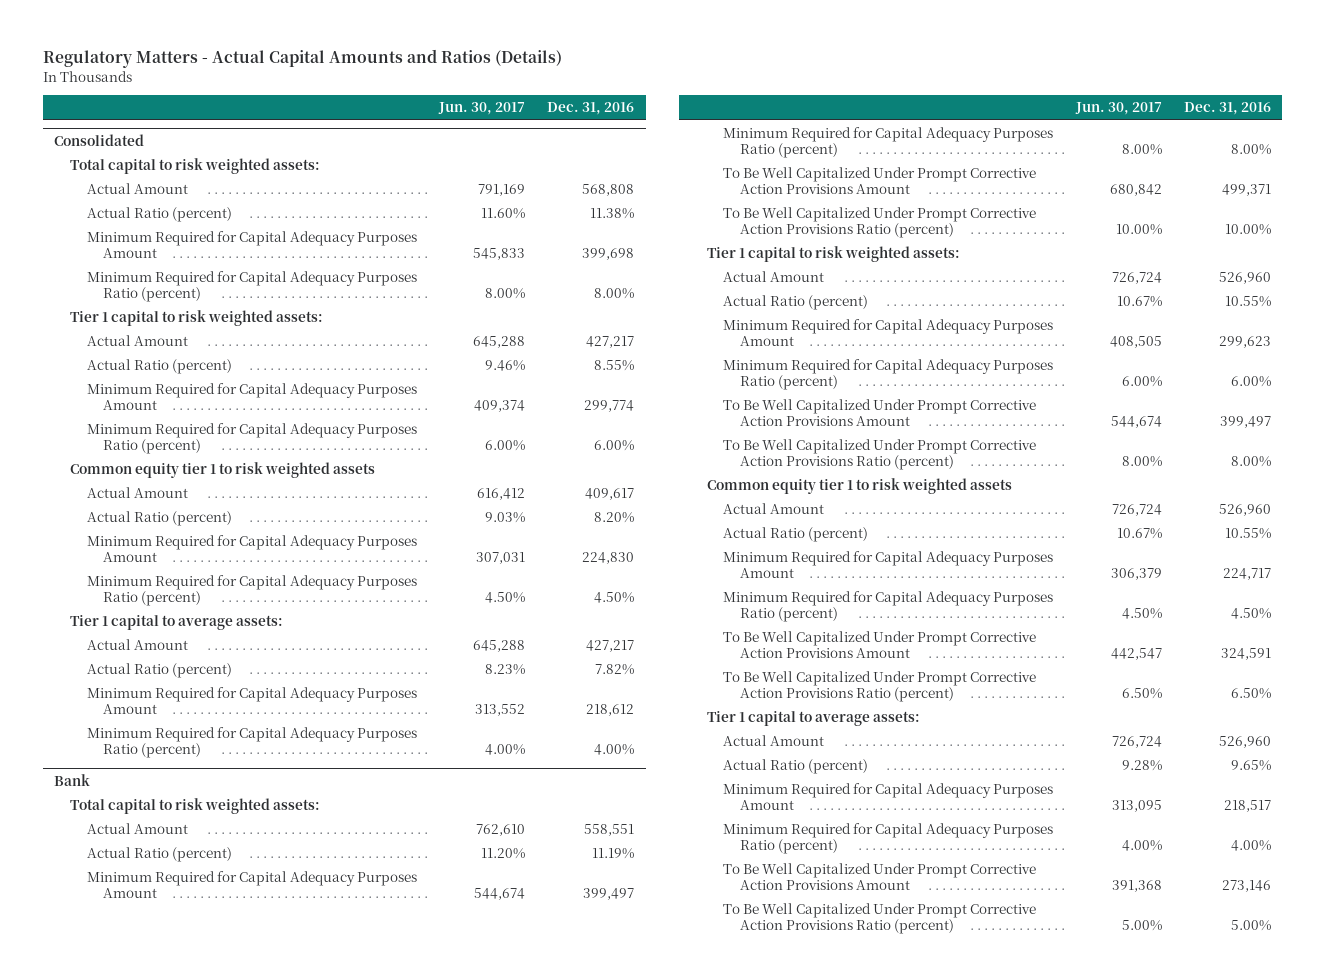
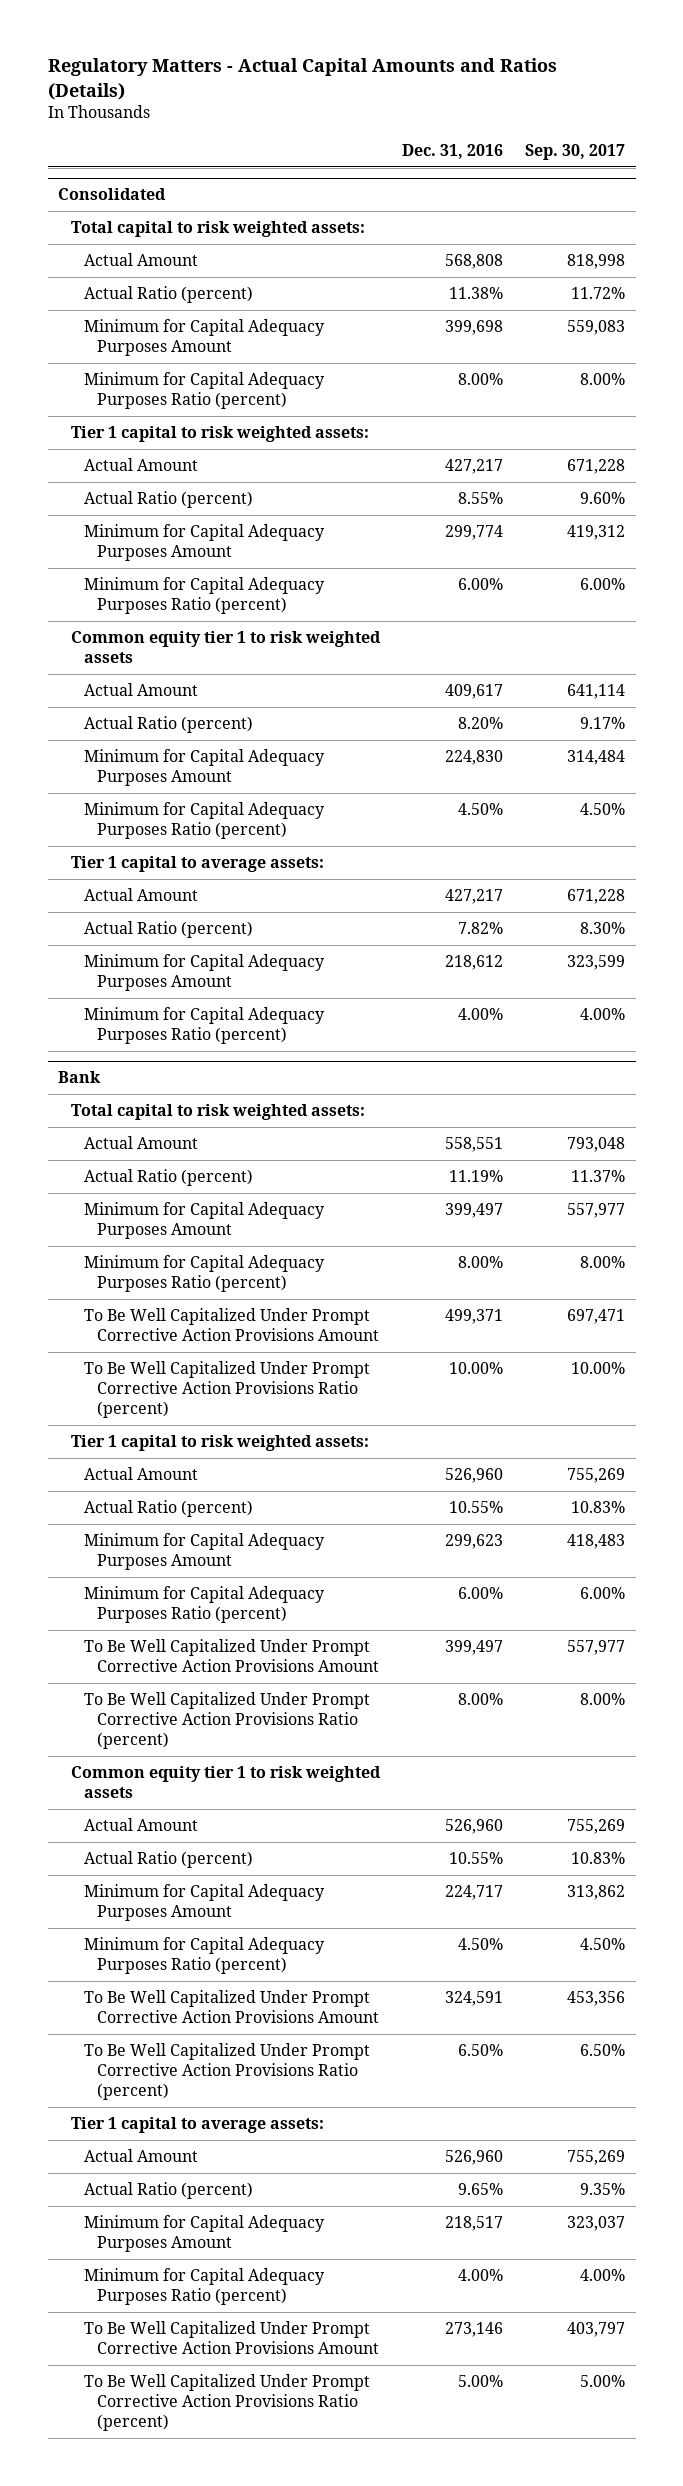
- | Jun. 30, 2017 | Dec. 31, 2016
+ | Dec. 31, 2016 | Sep. 30, 2017
@ Consolidated
- Minimum Required for Capital Adequacy Purposes Amount | 545,833 | 399,698
- Minimum Required for Capital Adequacy Purposes Ratio (percent) | 8.00% | 8.00%
+ Minimum for Capital Adequacy Purposes Amount | 399,698 | 559,083
+ Minimum for Capital Adequacy Purposes Ratio (percent) | 8.00% | 8.00%
- Minimum Required for Capital Adequacy Purposes Amount | 409,374 | 299,774
- Minimum Required for Capital Adequacy Purposes Ratio (percent) | 6.00% | 6.00%
+ Minimum for Capital Adequacy Purposes Amount | 299,774 | 419,312
+ Minimum for Capital Adequacy Purposes Ratio (percent) | 6.00% | 6.00%
- Minimum Required for Capital Adequacy Purposes Amount | 307,031 | 224,830
- Minimum Required for Capital Adequacy Purposes Ratio (percent) | 4.50% | 4.50%
+ Minimum for Capital Adequacy Purposes Amount | 224,830 | 314,484
+ Minimum for Capital Adequacy Purposes Ratio (percent) | 4.50% | 4.50%
- Minimum Required for Capital Adequacy Purposes Amount | 313,552 | 218,612
- Minimum Required for Capital Adequacy Purposes Ratio (percent) | 4.00% | 4.00%
+ Minimum for Capital Adequacy Purposes Amount | 218,612 | 323,599
+ Minimum for Capital Adequacy Purposes Ratio (percent) | 4.00% | 4.00%
@ Bank
- Minimum Required for Capital Adequacy Purposes Amount | 544,674 | 399,497
- Minimum Required for Capital Adequacy Purposes Ratio (percent) | 8.00% | 8.00%
+ Minimum for Capital Adequacy Purposes Amount | 399,497 | 557,977
+ Minimum for Capital Adequacy Purposes Ratio (percent) | 8.00% | 8.00%
- Minimum Required for Capital Adequacy Purposes Amount | 408,505 | 299,623
- Minimum Required for Capital Adequacy Purposes Ratio (percent) | 6.00% | 6.00%
+ Minimum for Capital Adequacy Purposes Amount | 299,623 | 418,483
+ Minimum for Capital Adequacy Purposes Ratio (percent) | 6.00% | 6.00%
- Minimum Required for Capital Adequacy Purposes Amount | 306,379 | 224,717
- Minimum Required for Capital Adequacy Purposes Ratio (percent) | 4.50% | 4.50%
+ Minimum for Capital Adequacy Purposes Amount | 224,717 | 313,862
+ Minimum for Capital Adequacy Purposes Ratio (percent) | 4.50% | 4.50%
- Minimum Required for Capital Adequacy Purposes Amount | 313,095 | 218,517
- Minimum Required for Capital Adequacy Purposes Ratio (percent) | 4.00% | 4.00%
+ Minimum for Capital Adequacy Purposes Amount | 218,517 | 323,037
+ Minimum for Capital Adequacy Purposes Ratio (percent) | 4.00% | 4.00%

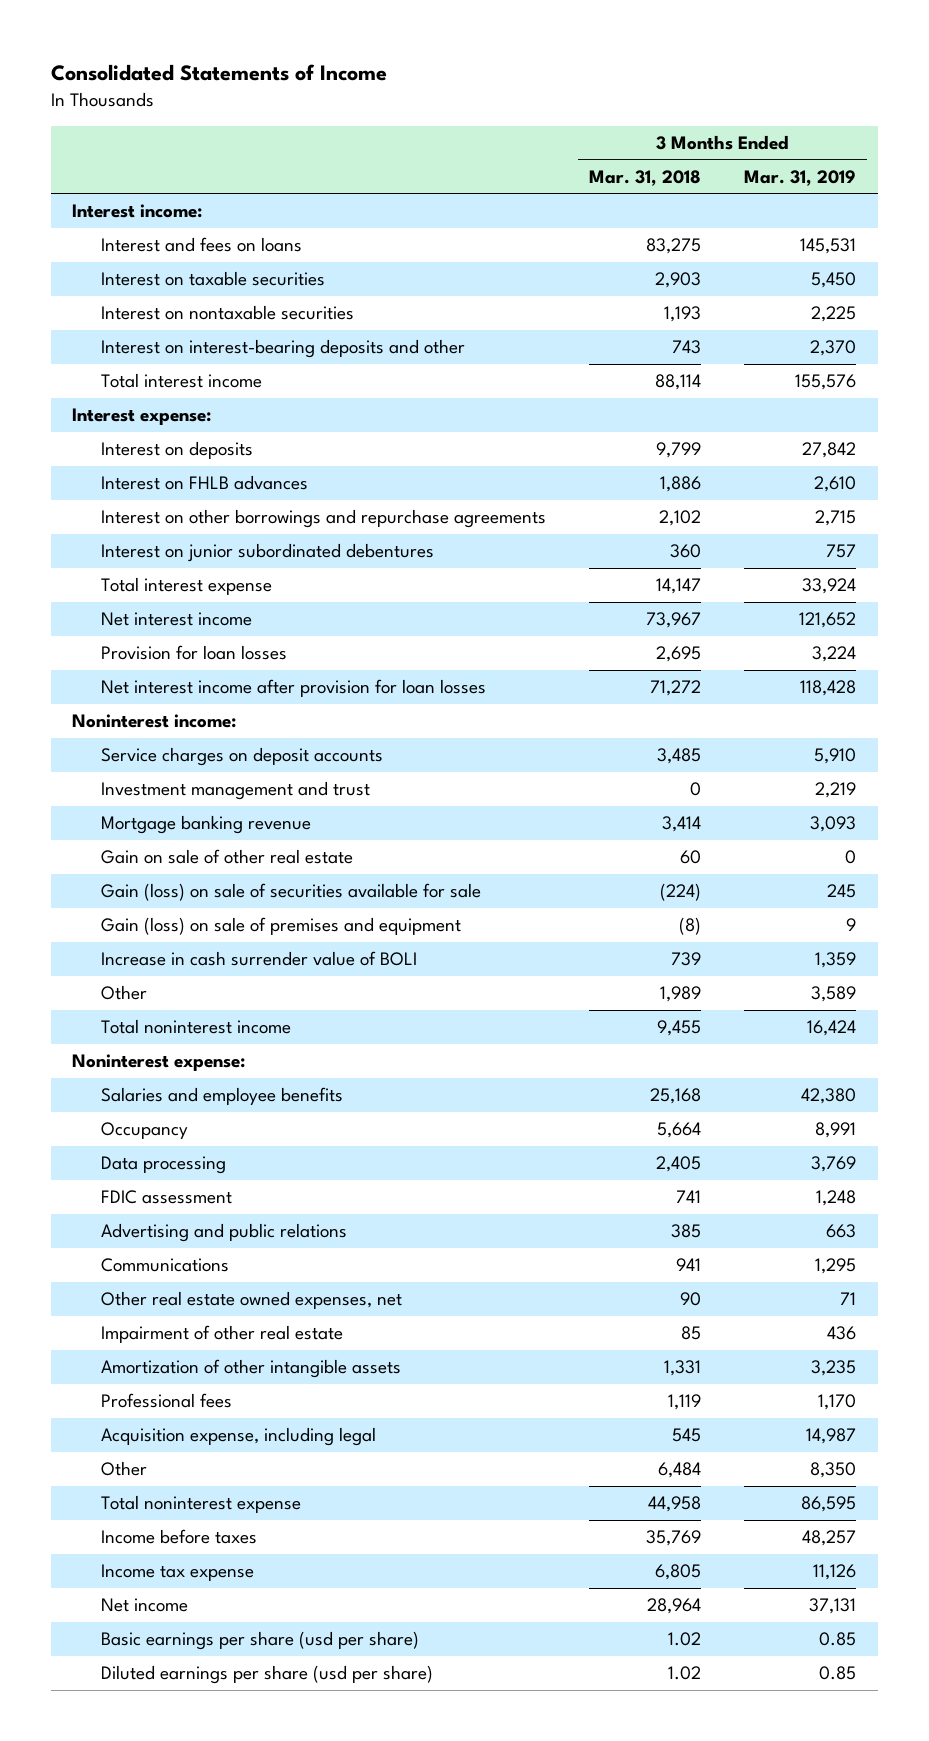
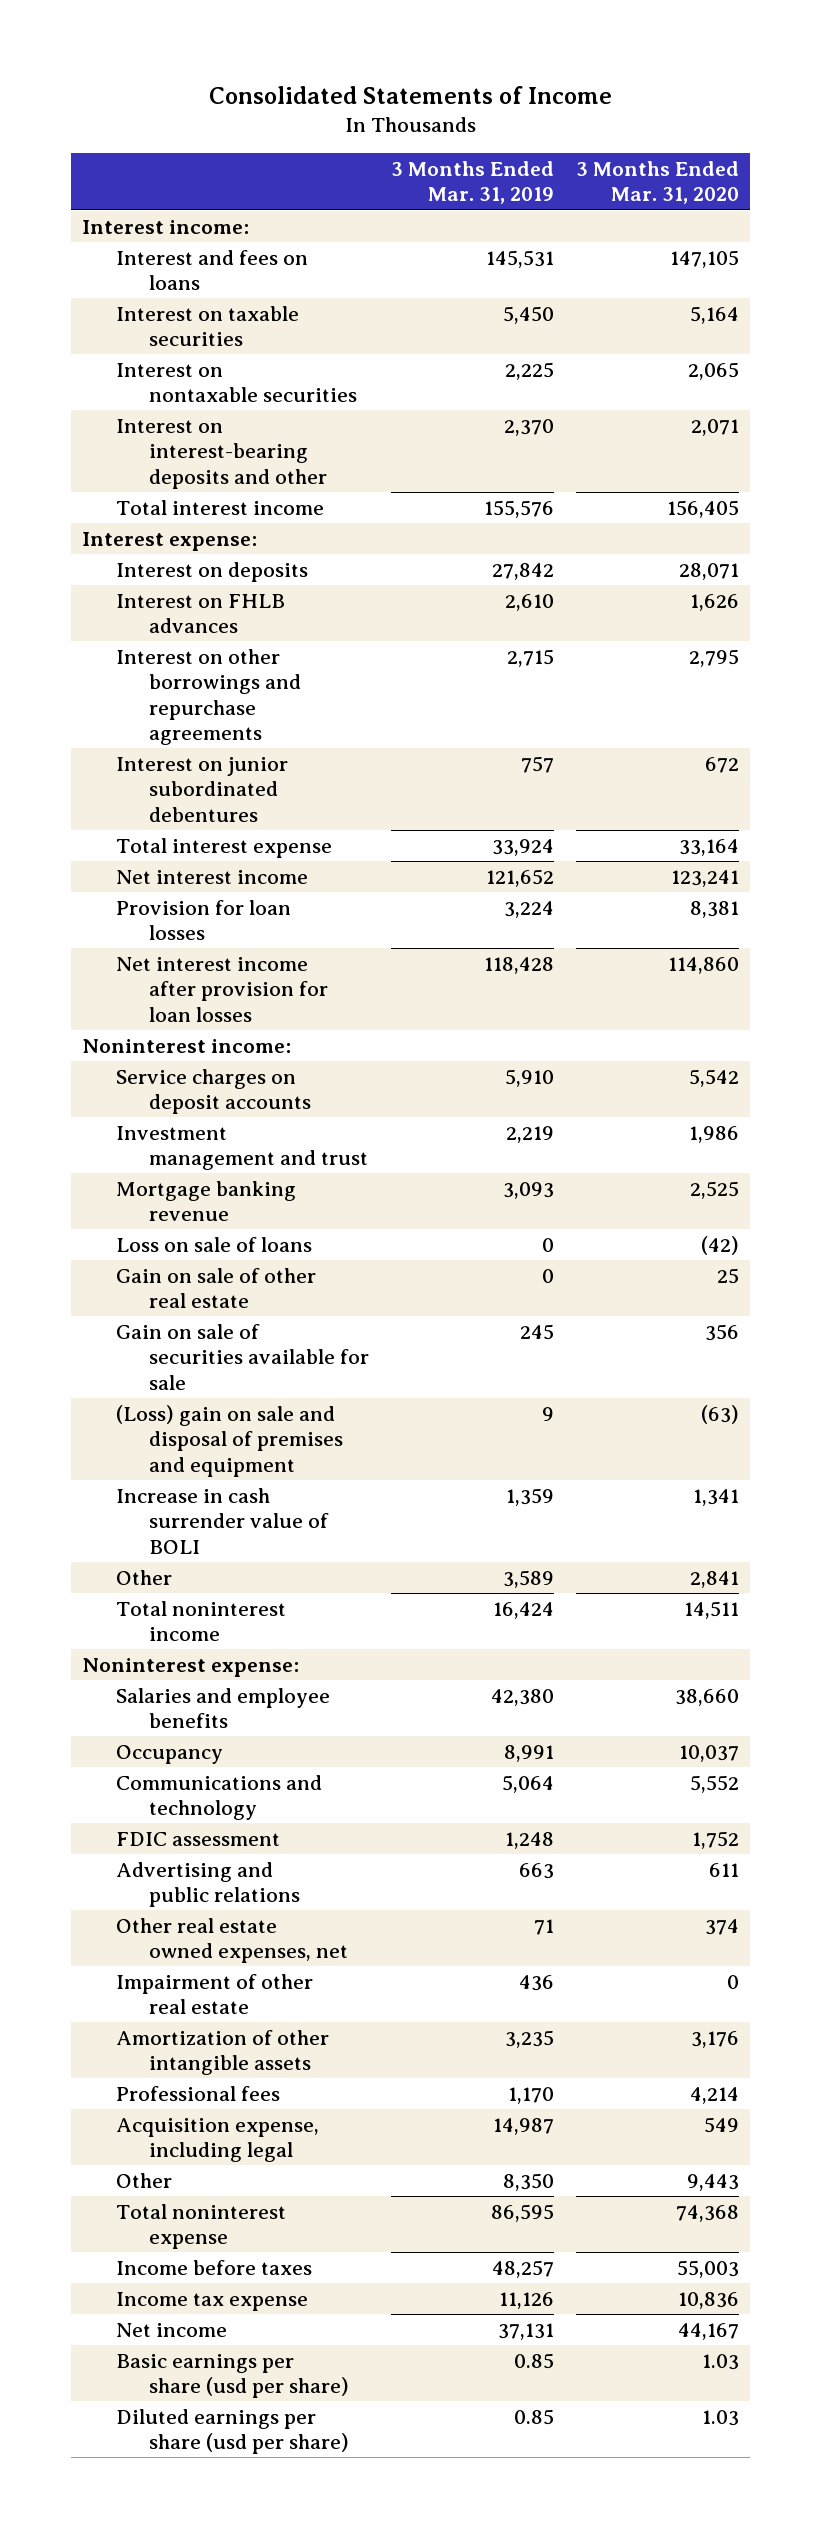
- | 3 Months Ended Mar. 31, 2018 | 3 Months Ended Mar. 31, 2019
+ | 3 Months Ended Mar. 31, 2019 | 3 Months Ended Mar. 31, 2020
+ Loss on sale of loans | 0 | (42)
- Gain (loss) on sale of securities available for sale | (224) | 245
- Gain (loss) on sale of premises and equipment | (8) | 9
+ Gain on sale of securities available for sale | 245 | 356
+ (Loss) gain on sale and disposal of premises and equipment | 9 | (63)
- Data processing | 2,405 | 3,769
+ Communications and technology | 5,064 | 5,552
- Communications | 941 | 1,295

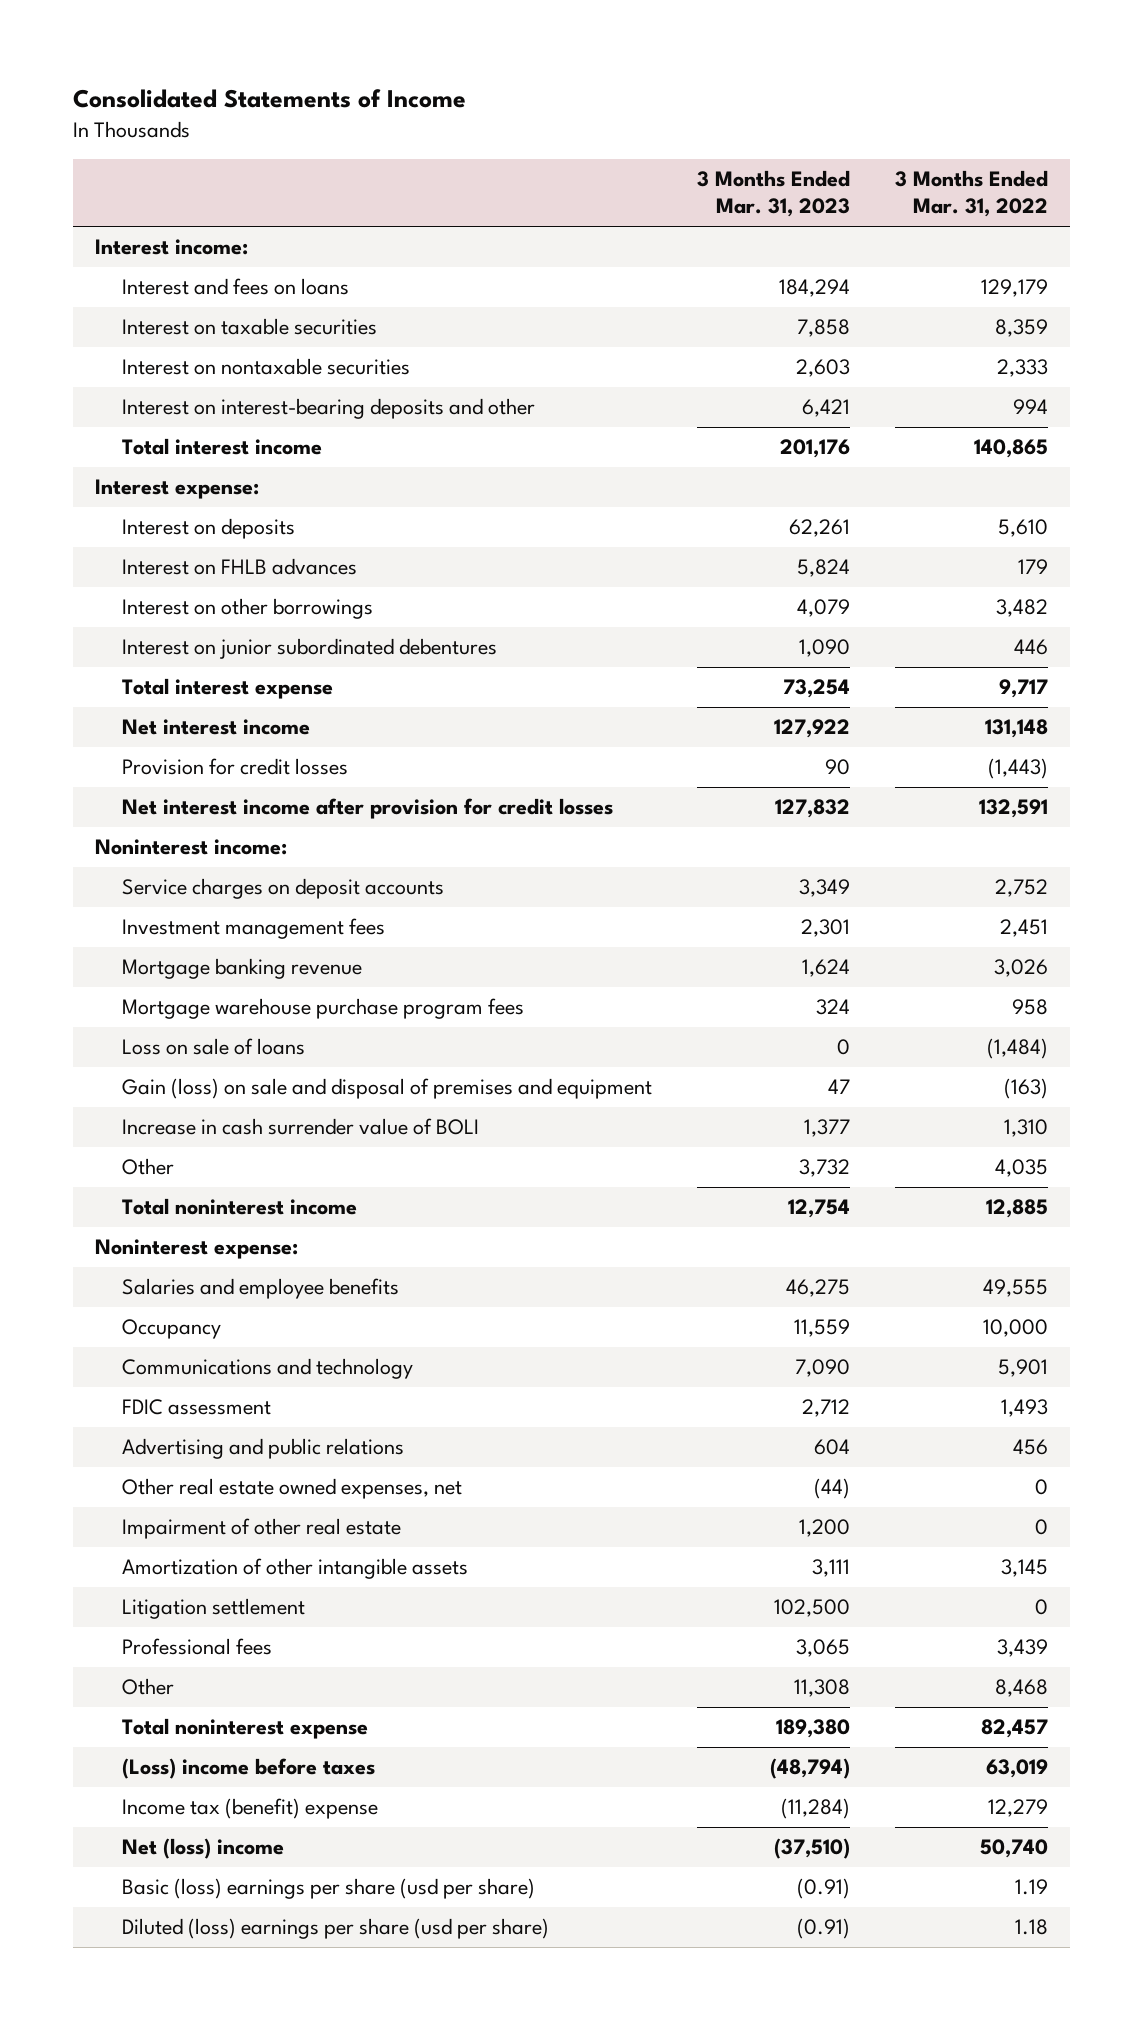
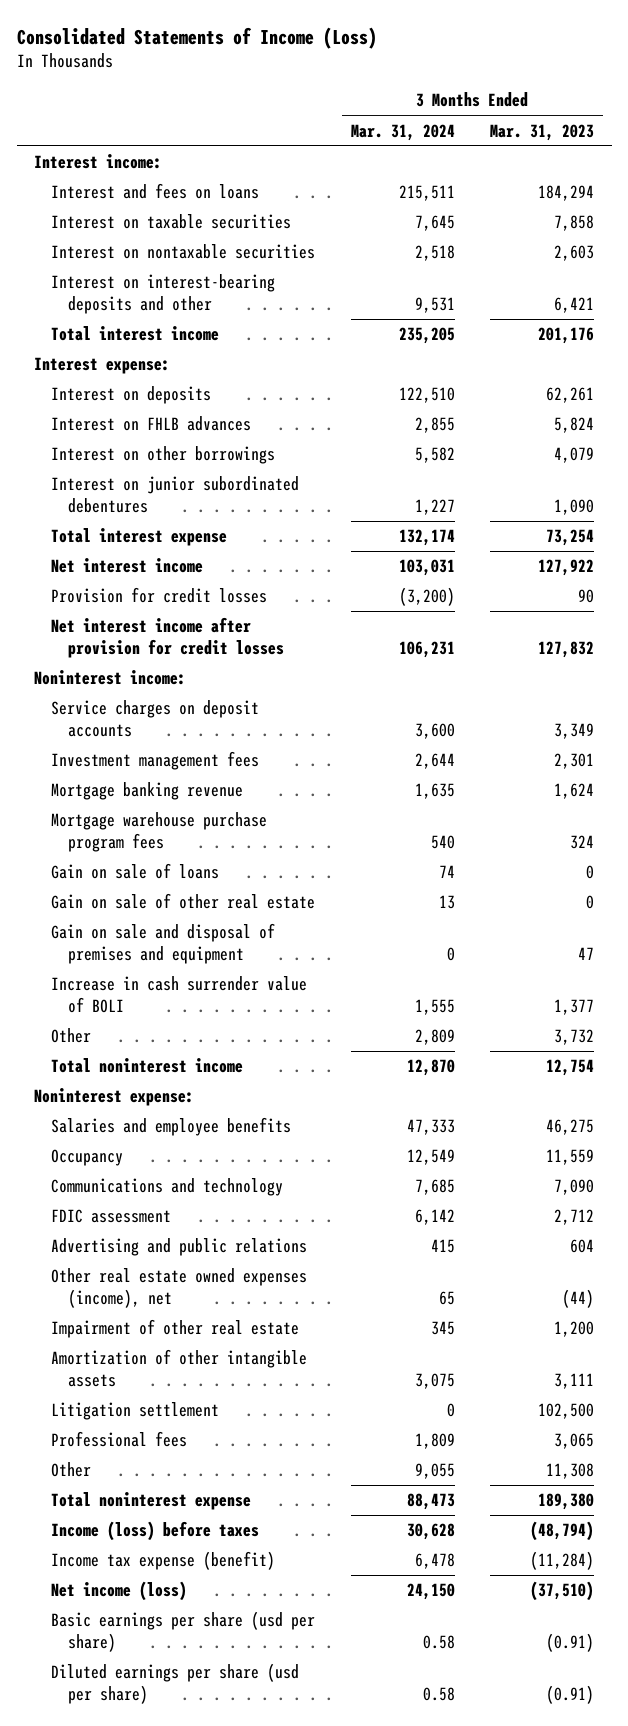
- Consolidated Statements of Income
+ Consolidated Statements of Income (Loss)
- | 3 Months Ended Mar. 31, 2023 | 3 Months Ended Mar. 31, 2022
+ | 3 Months Ended Mar. 31, 2024 | 3 Months Ended Mar. 31, 2023
- Loss on sale of loans | 0 | (1,484)
- Gain (loss) on sale and disposal of premises and equipment | 47 | (163)
+ Gain on sale of loans | 74 | 0
+ Gain on sale of other real estate | 13 | 0
+ Gain on sale and disposal of premises and equipment | 0 | 47
- Other real estate owned expenses, net | (44) | 0
+ Other real estate owned expenses (income), net | 65 | (44)
- (Loss) income before taxes | (48,794) | 63,019
- Income tax (benefit) expense | (11,284) | 12,279
- Net (loss) income | (37,510) | 50,740
- Basic (loss) earnings per share (usd per share) | (0.91) | 1.19
- Diluted (loss) earnings per share (usd per share) | (0.91) | 1.18
+ Income (loss) before taxes | 30,628 | (48,794)
+ Income tax expense (benefit) | 6,478 | (11,284)
+ Net income (loss) | 24,150 | (37,510)
+ Basic earnings per share (usd per share) | 0.58 | (0.91)
+ Diluted earnings per share (usd per share) | 0.58 | (0.91)

